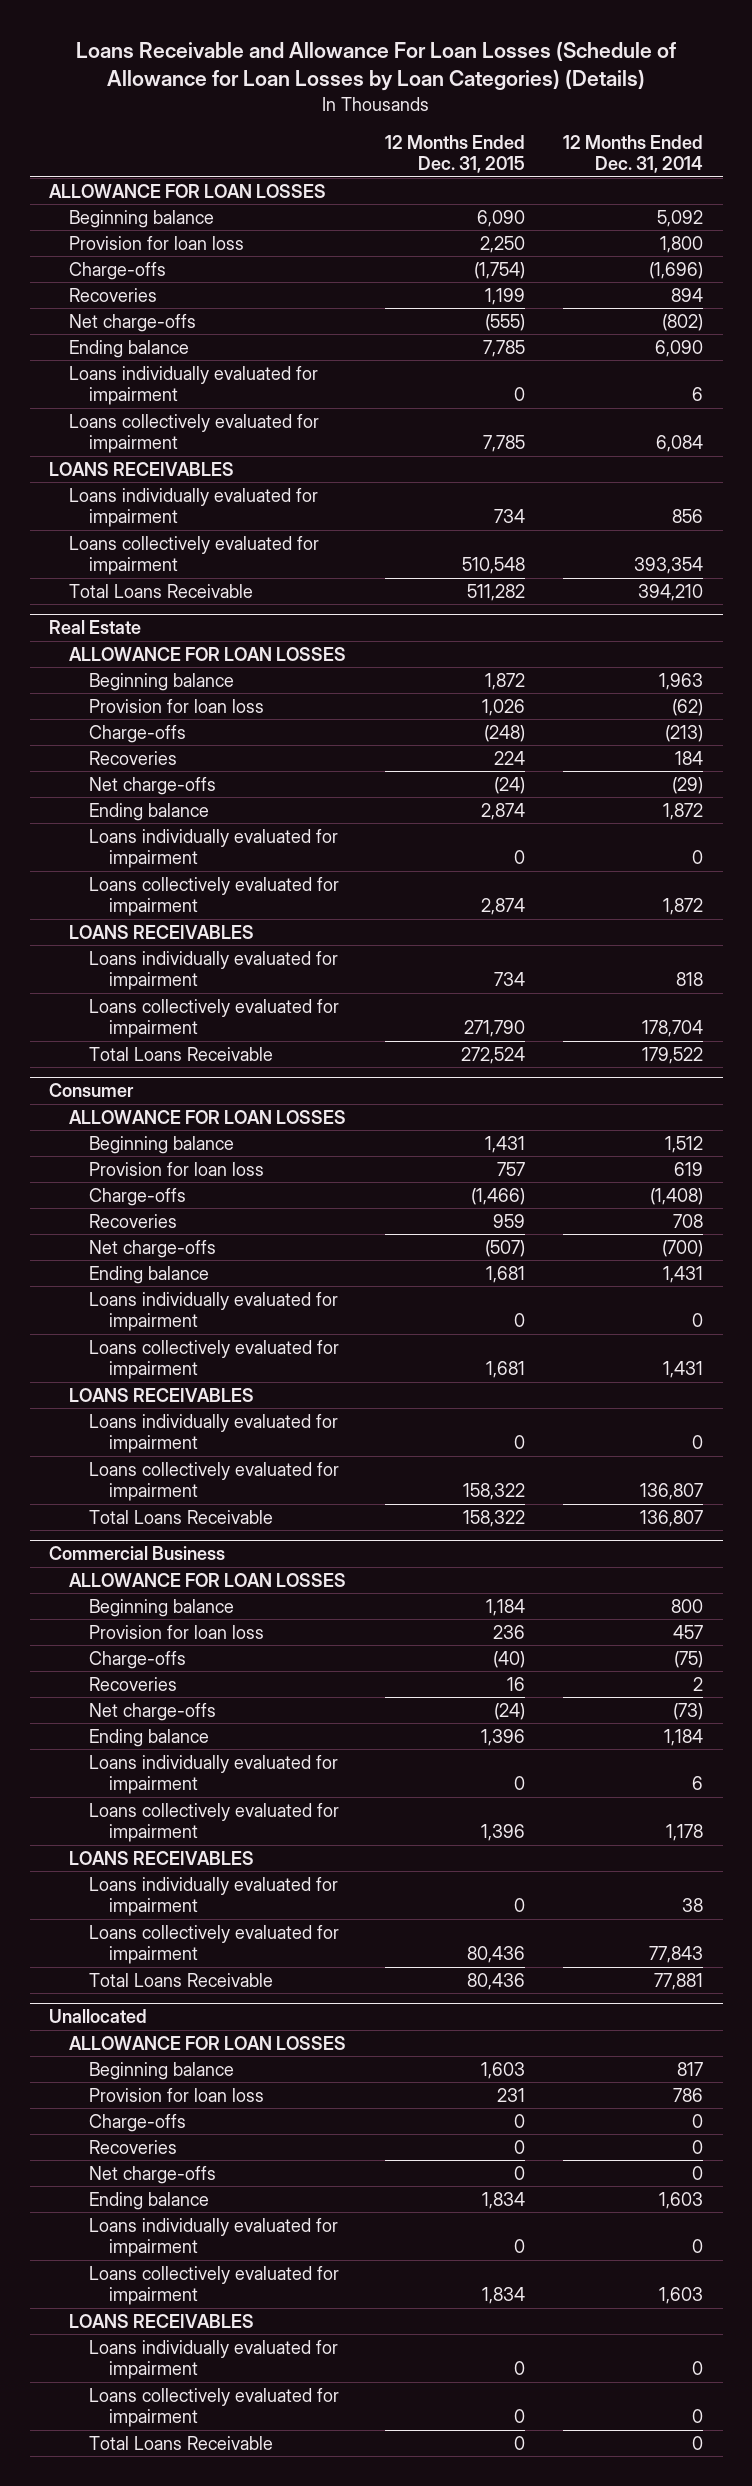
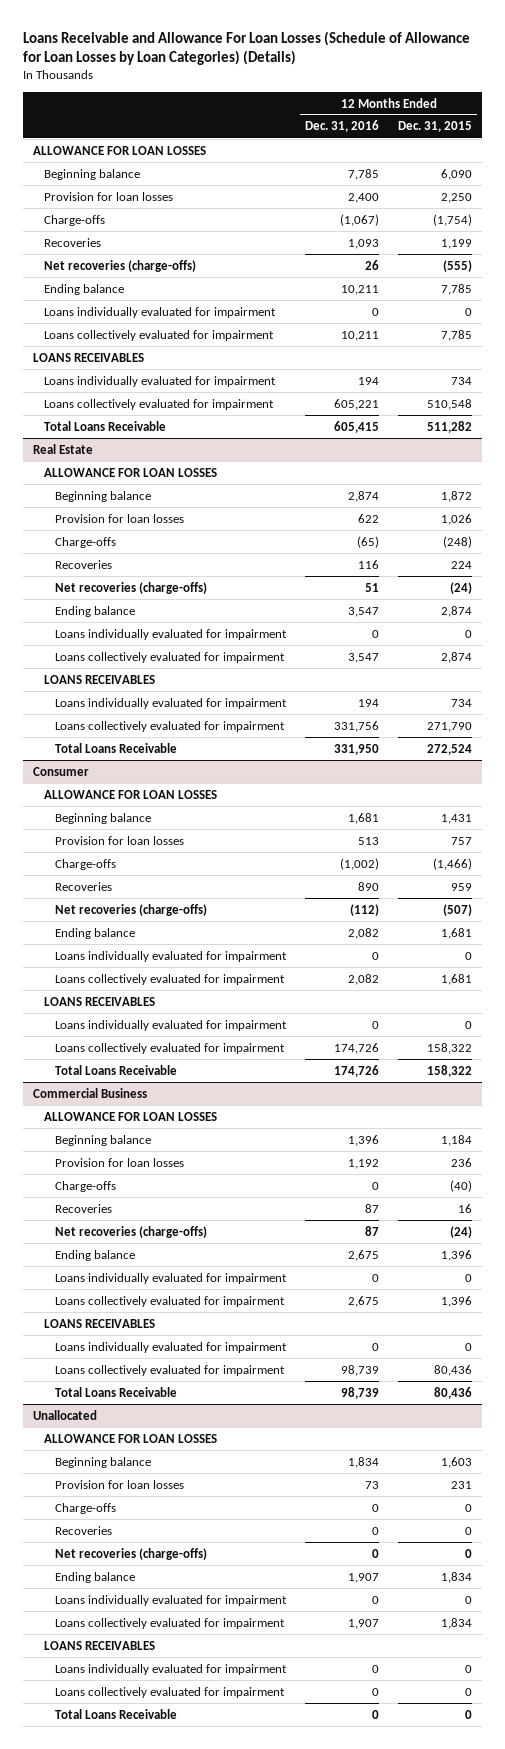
- | 12 Months Ended Dec. 31, 2015 | 12 Months Ended Dec. 31, 2014
+ | 12 Months Ended Dec. 31, 2016 | 12 Months Ended Dec. 31, 2015
- Provision for loan loss | 2,250 | 1,800
+ Provision for loan losses | 2,400 | 2,250
- Net charge-offs | (555) | (802)
+ Net recoveries (charge-offs) | 26 | (555)
@ Real Estate
- Provision for loan loss | 1,026 | (62)
+ Provision for loan losses | 622 | 1,026
- Net charge-offs | (24) | (29)
+ Net recoveries (charge-offs) | 51 | (24)
@ Consumer
- Provision for loan loss | 757 | 619
+ Provision for loan losses | 513 | 757
- Net charge-offs | (507) | (700)
+ Net recoveries (charge-offs) | (112) | (507)
@ Commercial Business
- Provision for loan loss | 236 | 457
+ Provision for loan losses | 1,192 | 236
- Net charge-offs | (24) | (73)
+ Net recoveries (charge-offs) | 87 | (24)
@ Unallocated
- Provision for loan loss | 231 | 786
+ Provision for loan losses | 73 | 231
- Net charge-offs | 0 | 0
+ Net recoveries (charge-offs) | 0 | 0

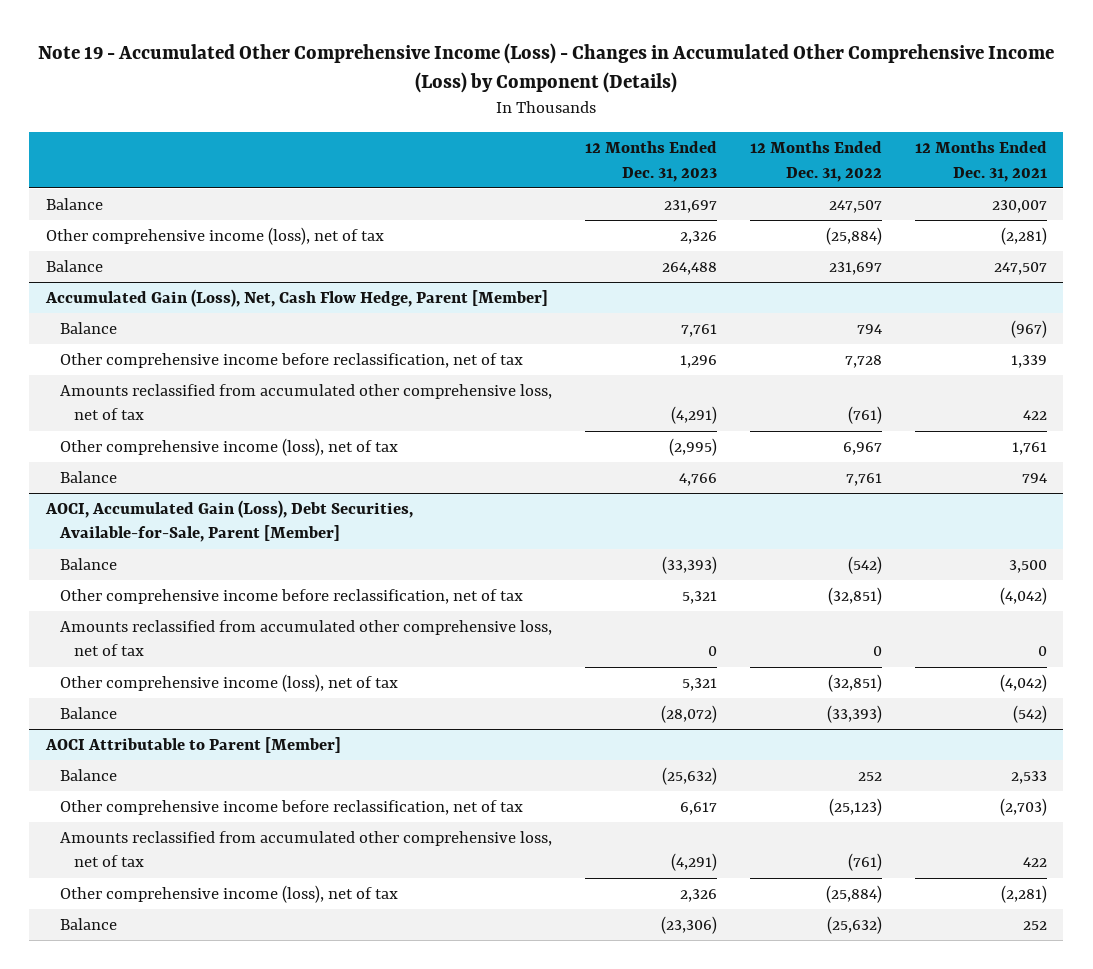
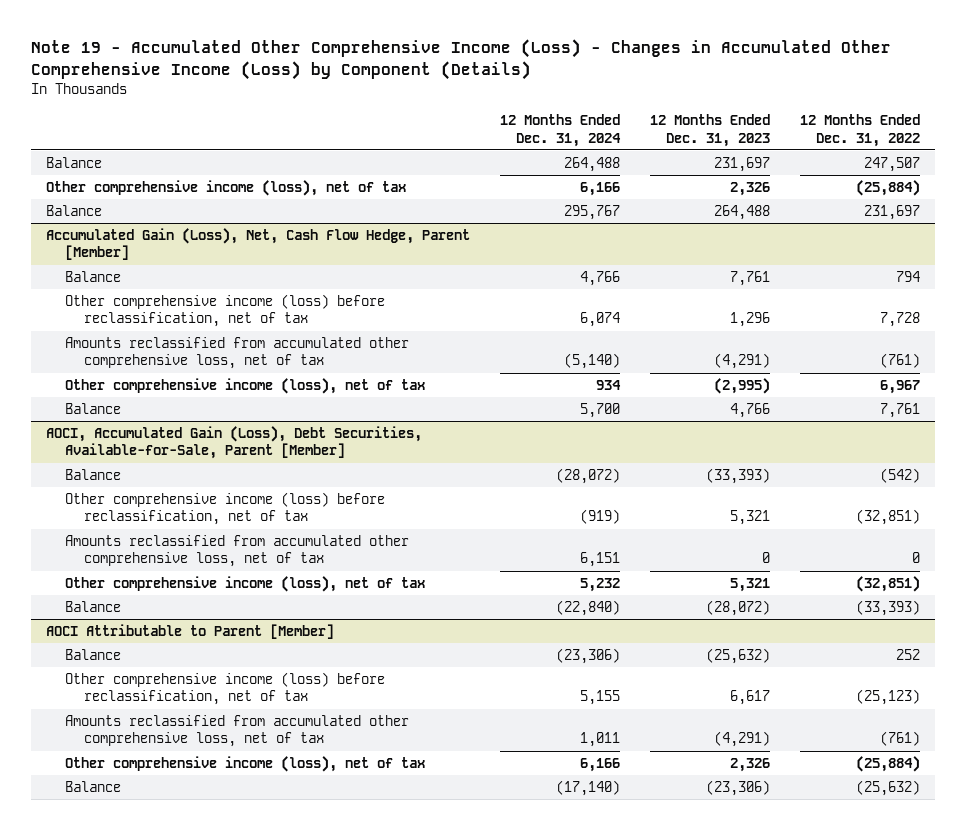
- | 12 Months Ended Dec. 31, 2023 | 12 Months Ended Dec. 31, 2022 | 12 Months Ended Dec. 31, 2021
+ | 12 Months Ended Dec. 31, 2024 | 12 Months Ended Dec. 31, 2023 | 12 Months Ended Dec. 31, 2022
@ Accumulated Gain (Loss), Net, Cash Flow Hedge, Parent [Member]
- Other comprehensive income before reclassification, net of tax | 1,296 | 7,728 | 1,339
+ Other comprehensive income (loss) before reclassification, net of tax | 6,074 | 1,296 | 7,728
@ AOCI, Accumulated Gain (Loss), Debt Securities, Available-for-Sale, Parent [Member]
- Other comprehensive income before reclassification, net of tax | 5,321 | (32,851) | (4,042)
+ Other comprehensive income (loss) before reclassification, net of tax | (919) | 5,321 | (32,851)
@ AOCI Attributable to Parent [Member]
- Other comprehensive income before reclassification, net of tax | 6,617 | (25,123) | (2,703)
+ Other comprehensive income (loss) before reclassification, net of tax | 5,155 | 6,617 | (25,123)

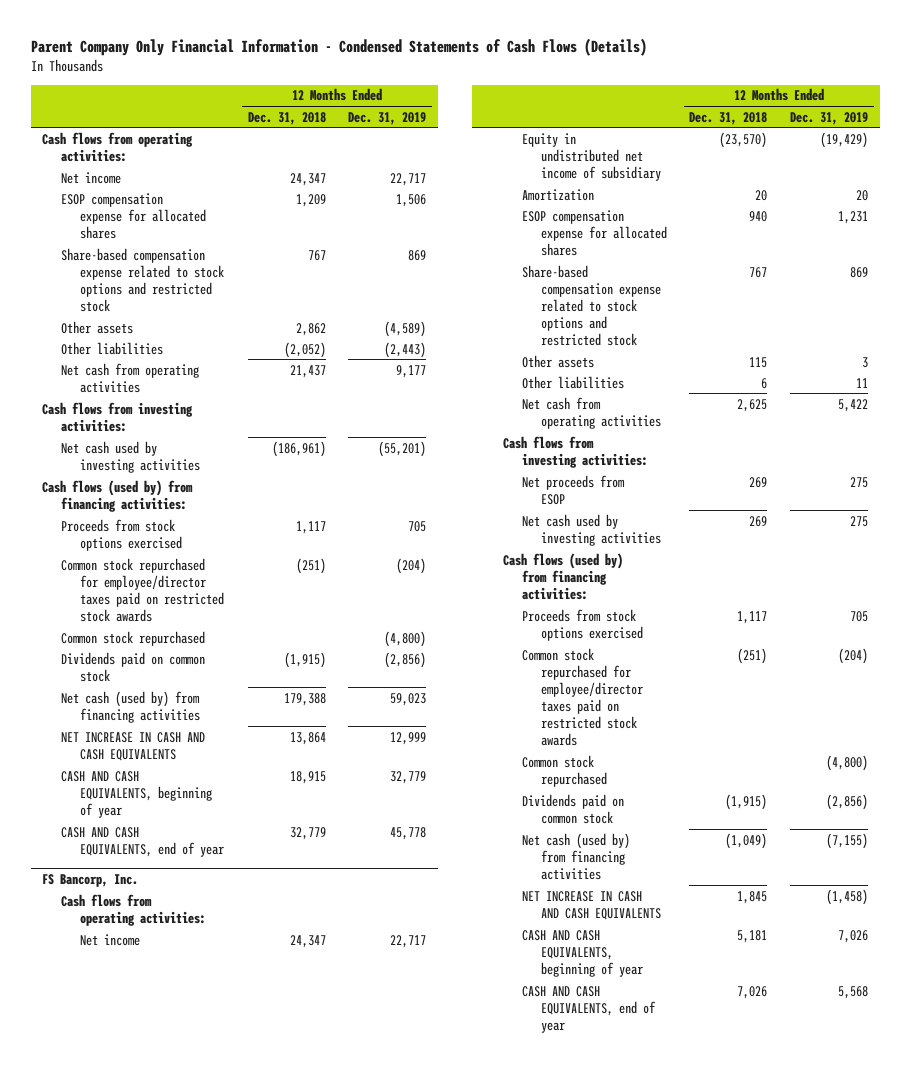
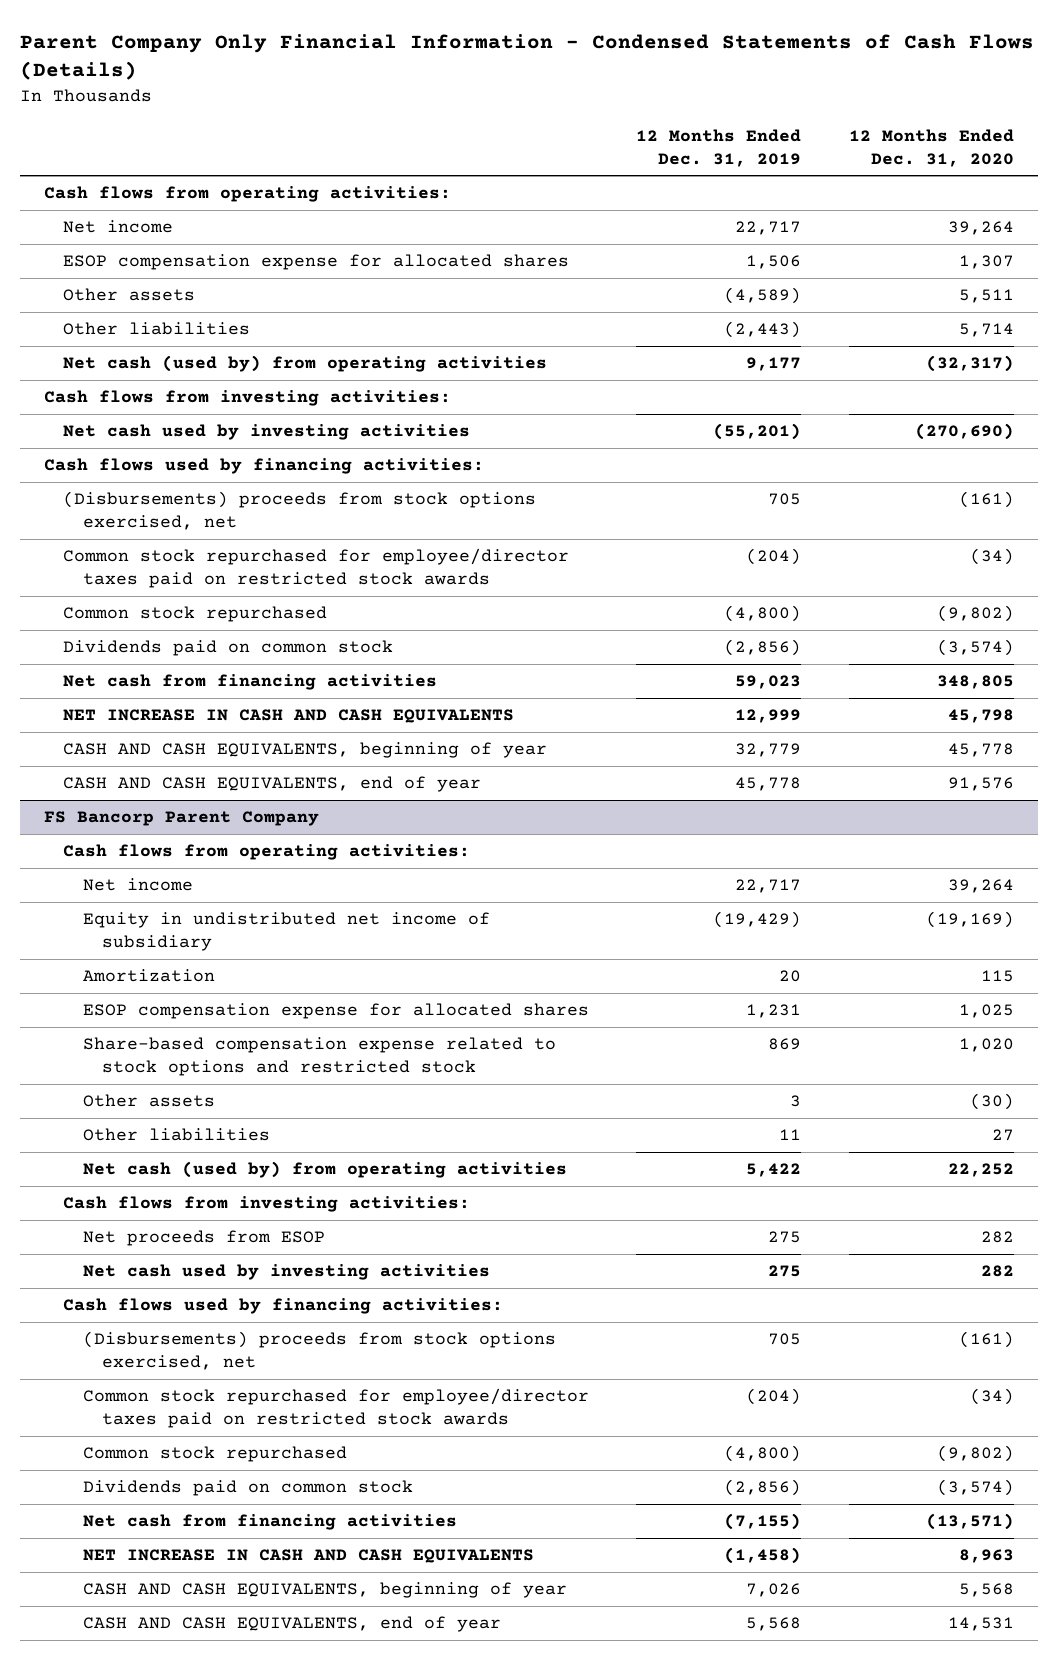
- | 12 Months Ended Dec. 31, 2018 | 12 Months Ended Dec. 31, 2019
+ | 12 Months Ended Dec. 31, 2019 | 12 Months Ended Dec. 31, 2020
- Share-based compensation expense related to stock options and restricted stock | 767 | 869
- Net cash from operating activities | 21,437 | 9,177
+ Net cash (used by) from operating activities | 9,177 | (32,317)
- Cash flows (used by) from financing activities:
- Proceeds from stock options exercised | 1,117 | 705
+ Cash flows used by financing activities:
+ (Disbursements) proceeds from stock options exercised, net | 705 | (161)
- Net cash (used by) from financing activities | 179,388 | 59,023
+ Net cash from financing activities | 59,023 | 348,805
- FS Bancorp, Inc.
+ FS Bancorp Parent Company
- Net cash from operating activities | 2,625 | 5,422
+ Net cash (used by) from operating activities | 5,422 | 22,252
- Cash flows (used by) from financing activities:
- Proceeds from stock options exercised | 1,117 | 705
+ Cash flows used by financing activities:
+ (Disbursements) proceeds from stock options exercised, net | 705 | (161)
- Net cash (used by) from financing activities | (1,049) | (7,155)
+ Net cash from financing activities | (7,155) | (13,571)

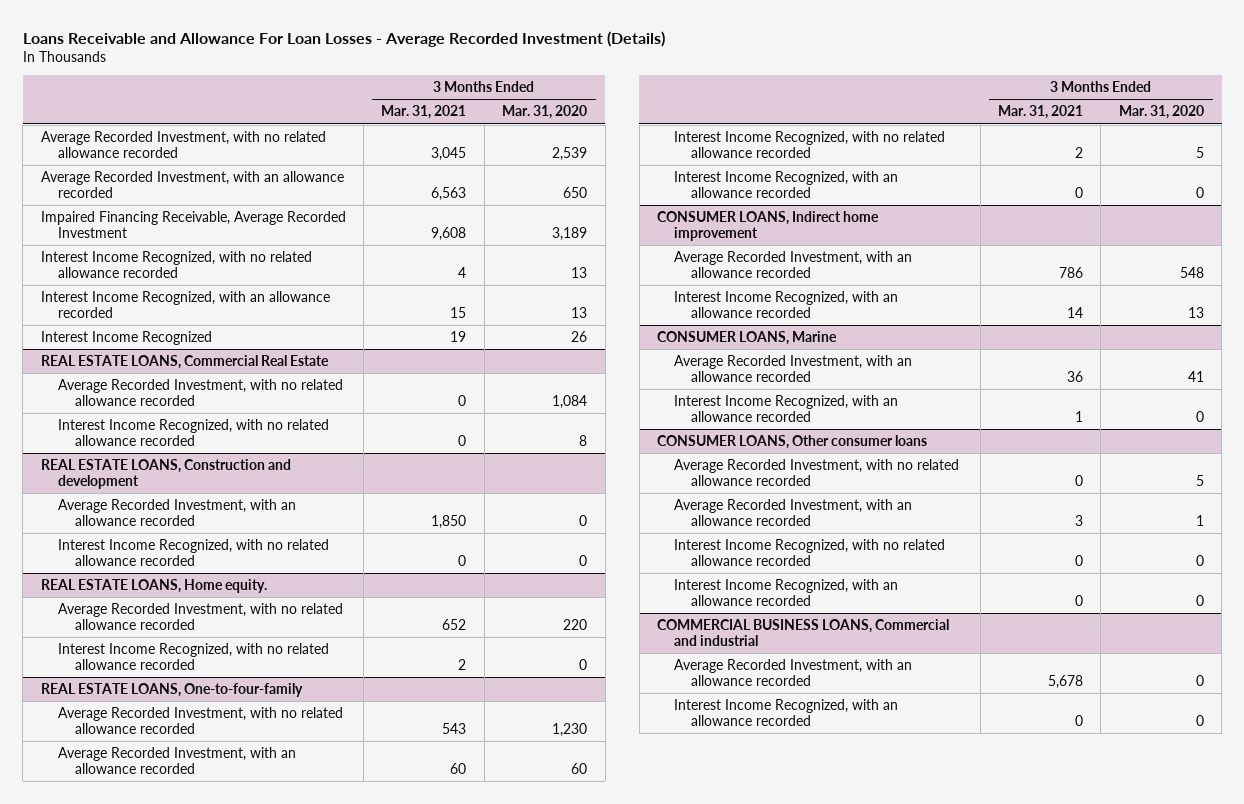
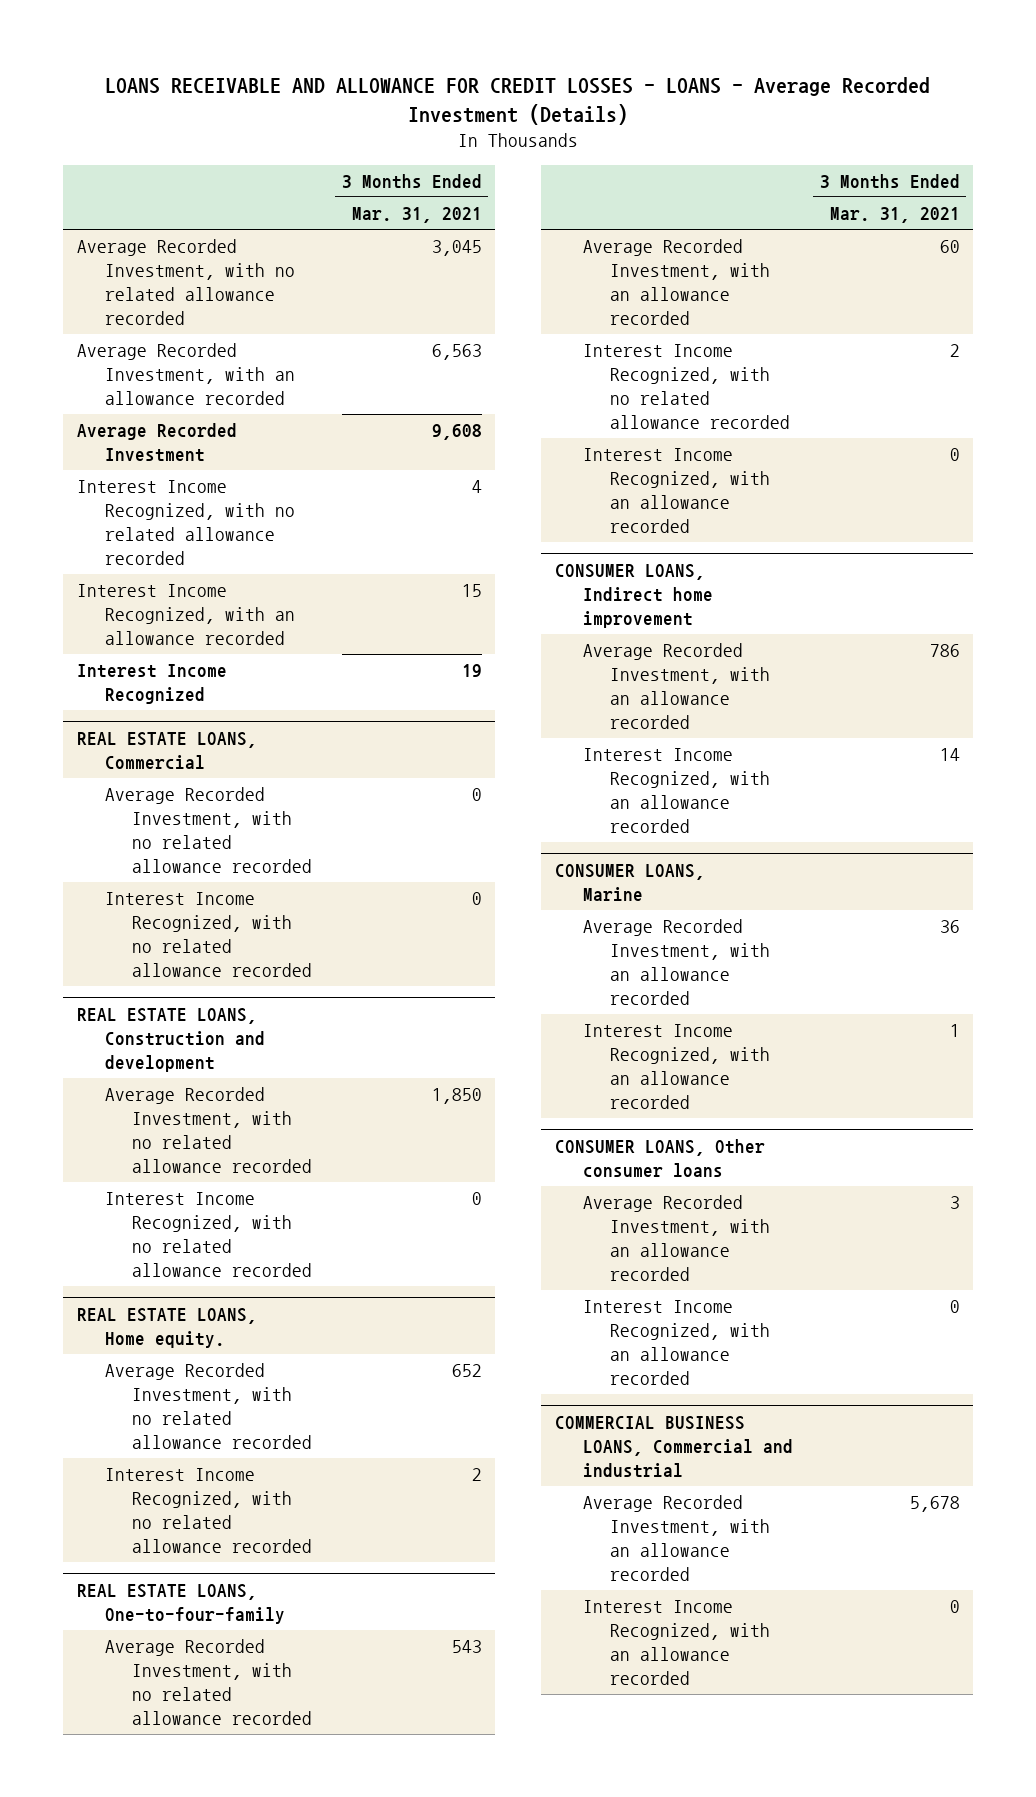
- Loans Receivable and Allowance For Loan Losses - Average Recorded Investment (Details)
+ LOANS RECEIVABLE AND ALLOWANCE FOR CREDIT LOSSES - LOANS - Average Recorded Investment (Details)
- | 3 Months Ended Mar. 31, 2021 | 3 Months Ended Mar. 31, 2020
+ | 3 Months Ended Mar. 31, 2021
- Impaired Financing Receivable, Average Recorded Investment | 9,608 | 3,189
+ Average Recorded Investment | 9,608
- REAL ESTATE LOANS, Commercial Real Estate
+ REAL ESTATE LOANS, Commercial
@ REAL ESTATE LOANS, Construction and development
- Average Recorded Investment, with an allowance recorded | 1,850 | 0
+ Average Recorded Investment, with no related allowance recorded | 1,850
@ CONSUMER LOANS, Other consumer loans
- Average Recorded Investment, with no related allowance recorded | 0 | 5
- Interest Income Recognized, with no related allowance recorded | 0 | 0

